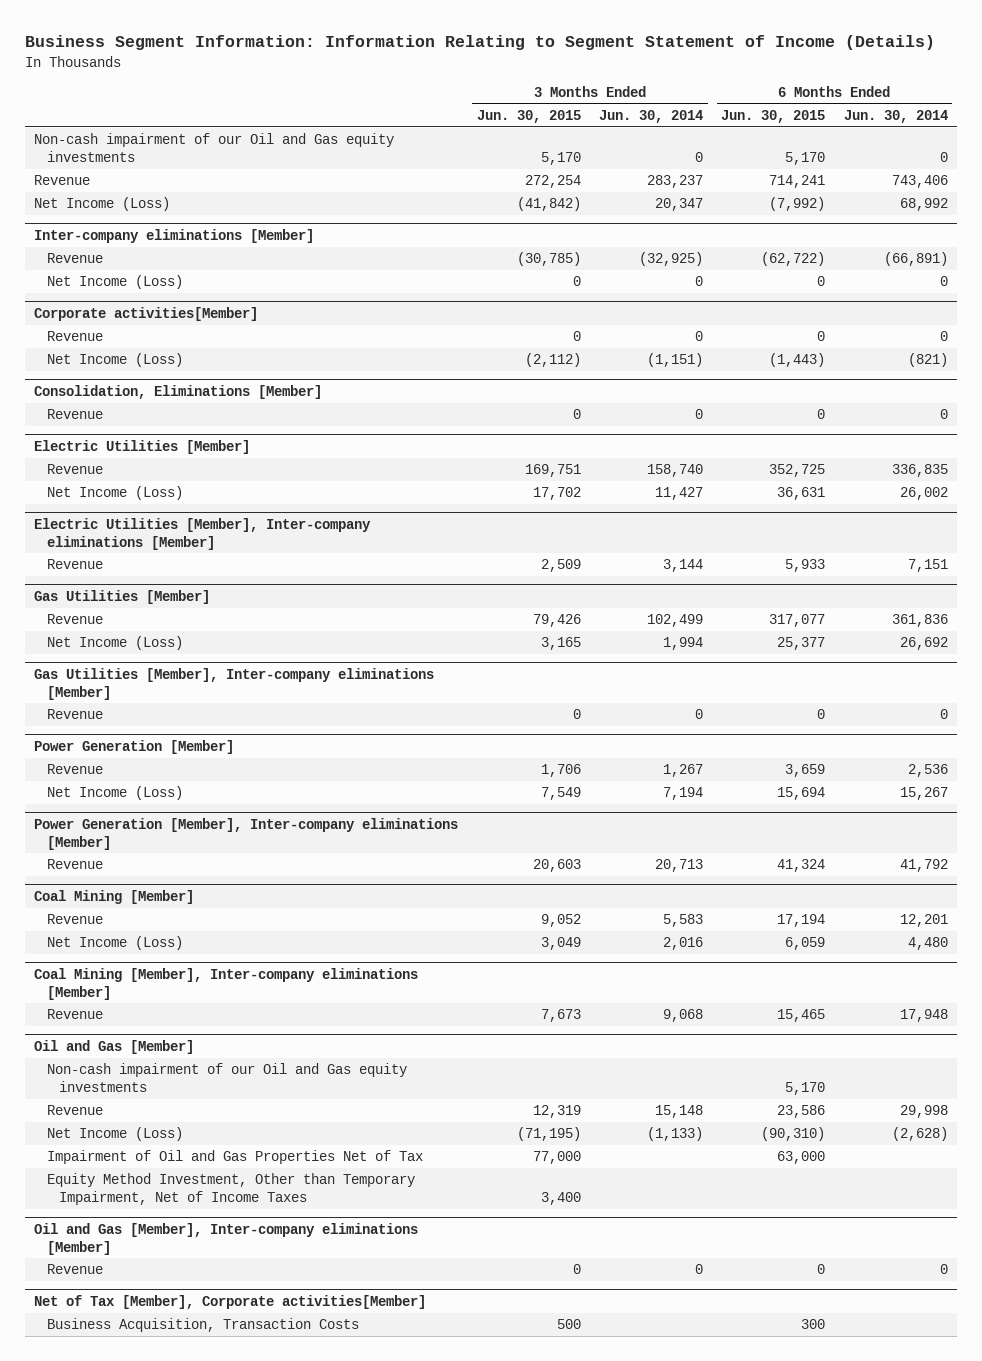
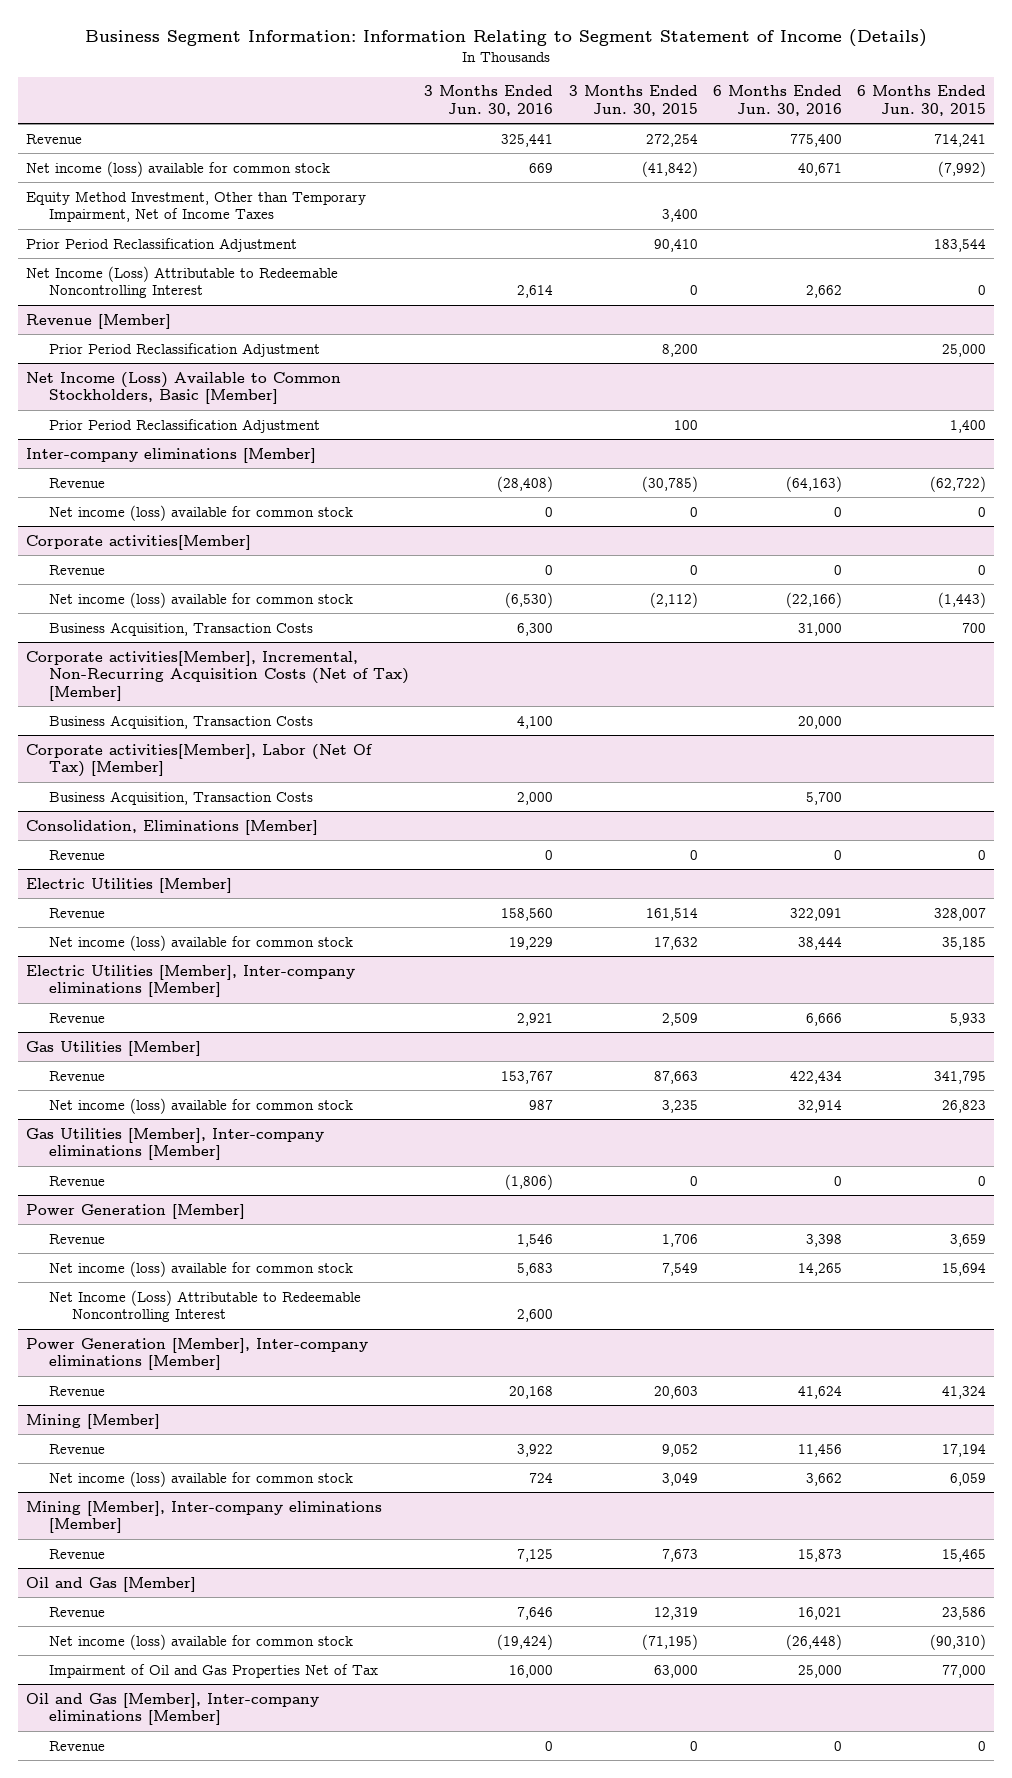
- | 3 Months Ended Jun. 30, 2015 | 3 Months Ended Jun. 30, 2014 | 6 Months Ended Jun. 30, 2015 | 6 Months Ended Jun. 30, 2014
+ | 3 Months Ended Jun. 30, 2016 | 3 Months Ended Jun. 30, 2015 | 6 Months Ended Jun. 30, 2016 | 6 Months Ended Jun. 30, 2015
- Non-cash impairment of our Oil and Gas equity investments | 5,170 | 0 | 5,170 | 0
- Net Income (Loss) | (41,842) | 20,347 | (7,992) | 68,992
+ Net income (loss) available for common stock | 669 | (41,842) | 40,671 | (7,992)
+ Equity Method Investment, Other than Temporary Impairment, Net of Income Taxes | | 3,400 | |
+ Prior Period Reclassification Adjustment | | 90,410 | | 183,544
+ Net Income (Loss) Attributable to Redeemable Noncontrolling Interest | 2,614 | 0 | 2,662 | 0
+ Revenue [Member]
+ Prior Period Reclassification Adjustment | | 8,200 | | 25,000
+ Net Income (Loss) Available to Common Stockholders, Basic [Member]
+ Prior Period Reclassification Adjustment | | 100 | | 1,400
@ Inter-company eliminations [Member]
- Net Income (Loss) | 0 | 0 | 0 | 0
+ Net income (loss) available for common stock | 0 | 0 | 0 | 0
@ Corporate activities[Member]
- Net Income (Loss) | (2,112) | (1,151) | (1,443) | (821)
+ Net income (loss) available for common stock | (6,530) | (2,112) | (22,166) | (1,443)
+ Business Acquisition, Transaction Costs | 6,300 | | 31,000 | 700
+ Corporate activities[Member], Incremental, Non-Recurring Acquisition Costs (Net of Tax) [Member]
+ Business Acquisition, Transaction Costs | 4,100 | | 20,000 |
+ Corporate activities[Member], Labor (Net Of Tax) [Member]
+ Business Acquisition, Transaction Costs | 2,000 | | 5,700 |
@ Electric Utilities [Member]
- Revenue | 169,751 | 158,740 | 352,725 | 336,835
- Net Income (Loss) | 17,702 | 11,427 | 36,631 | 26,002
+ Revenue | 158,560 | 161,514 | 322,091 | 328,007
+ Net income (loss) available for common stock | 19,229 | 17,632 | 38,444 | 35,185
@ Gas Utilities [Member]
- Revenue | 79,426 | 102,499 | 317,077 | 361,836
- Net Income (Loss) | 3,165 | 1,994 | 25,377 | 26,692
+ Revenue | 153,767 | 87,663 | 422,434 | 341,795
+ Net income (loss) available for common stock | 987 | 3,235 | 32,914 | 26,823
@ Power Generation [Member]
- Net Income (Loss) | 7,549 | 7,194 | 15,694 | 15,267
+ Net income (loss) available for common stock | 5,683 | 7,549 | 14,265 | 15,694
+ Net Income (Loss) Attributable to Redeemable Noncontrolling Interest | 2,600 | | |
- Coal Mining [Member]
+ Mining [Member]
- Net Income (Loss) | 3,049 | 2,016 | 6,059 | 4,480
- Coal Mining [Member], Inter-company eliminations [Member]
+ Net income (loss) available for common stock | 724 | 3,049 | 3,662 | 6,059
+ Mining [Member], Inter-company eliminations [Member]
@ Oil and Gas [Member]
- Non-cash impairment of our Oil and Gas equity investments | | | 5,170 |
- Net Income (Loss) | (71,195) | (1,133) | (90,310) | (2,628)
- Impairment of Oil and Gas Properties Net of Tax | 77,000 | | 63,000 |
- Equity Method Investment, Other than Temporary Impairment, Net of Income Taxes | 3,400 | | |
+ Net income (loss) available for common stock | (19,424) | (71,195) | (26,448) | (90,310)
+ Impairment of Oil and Gas Properties Net of Tax | 16,000 | 63,000 | 25,000 | 77,000
- Net of Tax [Member], Corporate activities[Member]
- Business Acquisition, Transaction Costs | 500 | | 300 |

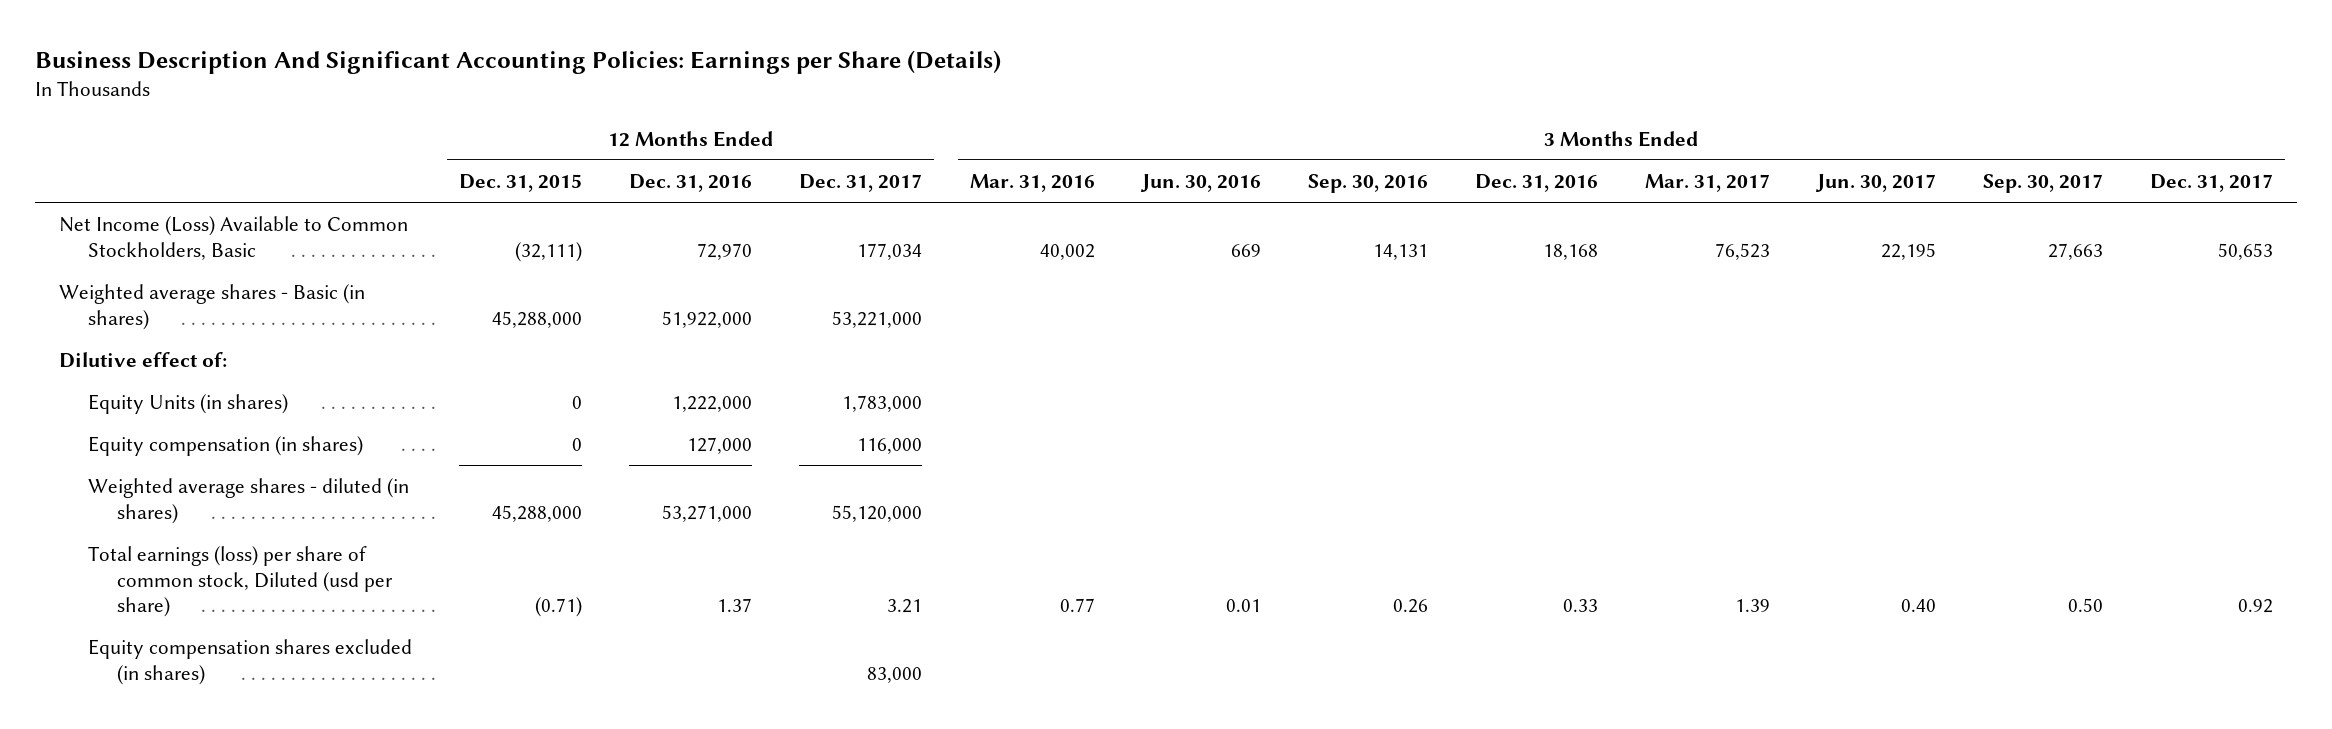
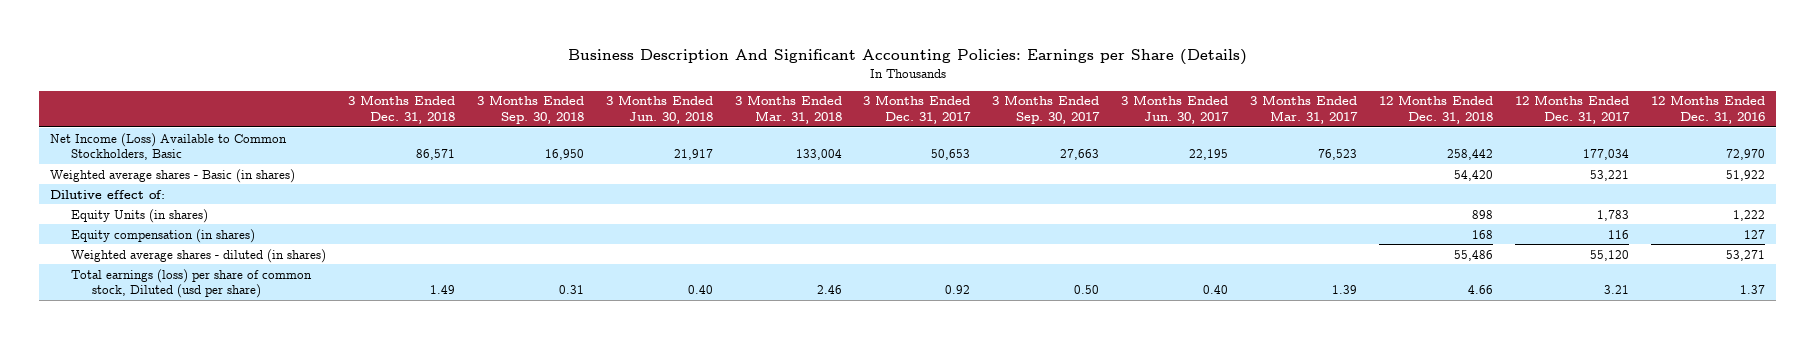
- | 12 Months Ended Dec. 31, 2015 | 12 Months Ended Dec. 31, 2016 | 12 Months Ended Dec. 31, 2017 | 3 Months Ended Mar. 31, 2016 | 3 Months Ended Jun. 30, 2016 | 3 Months Ended Sep. 30, 2016 | 3 Months Ended Dec. 31, 2016 | 3 Months Ended Mar. 31, 2017 | 3 Months Ended Jun. 30, 2017 | 3 Months Ended Sep. 30, 2017 | 3 Months Ended Dec. 31, 2017
+ | 3 Months Ended Dec. 31, 2018 | 3 Months Ended Sep. 30, 2018 | 3 Months Ended Jun. 30, 2018 | 3 Months Ended Mar. 31, 2018 | 3 Months Ended Dec. 31, 2017 | 3 Months Ended Sep. 30, 2017 | 3 Months Ended Jun. 30, 2017 | 3 Months Ended Mar. 31, 2017 | 12 Months Ended Dec. 31, 2018 | 12 Months Ended Dec. 31, 2017 | 12 Months Ended Dec. 31, 2016
- Weighted average shares - Basic (in shares) | 45,288,000 | 51,922,000 | 53,221,000 | | | | | | | |
+ Weighted average shares - Basic (in shares) | | | | | | | | | 54,420 | 53,221 | 51,922
- Equity Units (in shares) | 0 | 1,222,000 | 1,783,000 | | | | | | | |
- Equity compensation (in shares) | 0 | 127,000 | 116,000 | | | | | | | |
- Weighted average shares - diluted (in shares) | 45,288,000 | 53,271,000 | 55,120,000 | | | | | | | |
+ Equity Units (in shares) | | | | | | | | | 898 | 1,783 | 1,222
+ Equity compensation (in shares) | | | | | | | | | 168 | 116 | 127
+ Weighted average shares - diluted (in shares) | | | | | | | | | 55,486 | 55,120 | 53,271
- Equity compensation shares excluded (in shares) | | | 83,000 | | | | | | | |

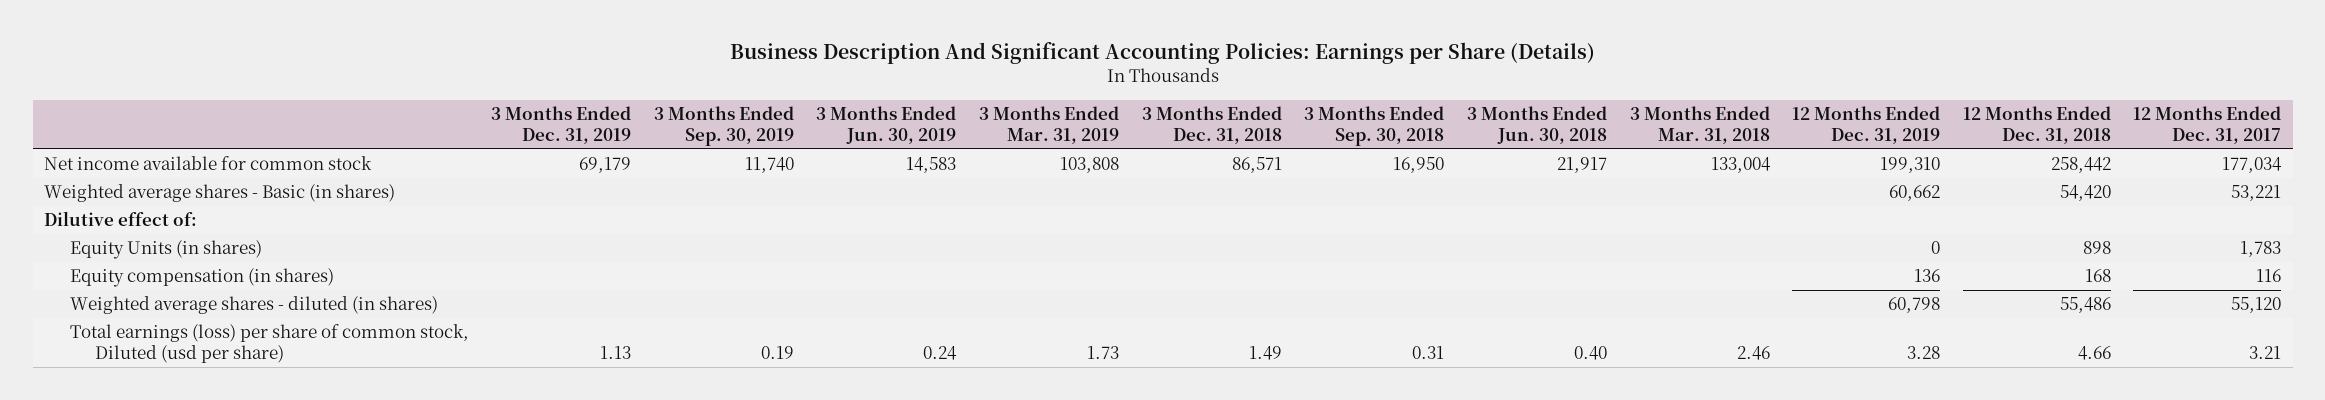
- | 3 Months Ended Dec. 31, 2018 | 3 Months Ended Sep. 30, 2018 | 3 Months Ended Jun. 30, 2018 | 3 Months Ended Mar. 31, 2018 | 3 Months Ended Dec. 31, 2017 | 3 Months Ended Sep. 30, 2017 | 3 Months Ended Jun. 30, 2017 | 3 Months Ended Mar. 31, 2017 | 12 Months Ended Dec. 31, 2018 | 12 Months Ended Dec. 31, 2017 | 12 Months Ended Dec. 31, 2016
+ | 3 Months Ended Dec. 31, 2019 | 3 Months Ended Sep. 30, 2019 | 3 Months Ended Jun. 30, 2019 | 3 Months Ended Mar. 31, 2019 | 3 Months Ended Dec. 31, 2018 | 3 Months Ended Sep. 30, 2018 | 3 Months Ended Jun. 30, 2018 | 3 Months Ended Mar. 31, 2018 | 12 Months Ended Dec. 31, 2019 | 12 Months Ended Dec. 31, 2018 | 12 Months Ended Dec. 31, 2017
- Net Income (Loss) Available to Common Stockholders, Basic | 86,571 | 16,950 | 21,917 | 133,004 | 50,653 | 27,663 | 22,195 | 76,523 | 258,442 | 177,034 | 72,970
+ Net income available for common stock | 69,179 | 11,740 | 14,583 | 103,808 | 86,571 | 16,950 | 21,917 | 133,004 | 199,310 | 258,442 | 177,034

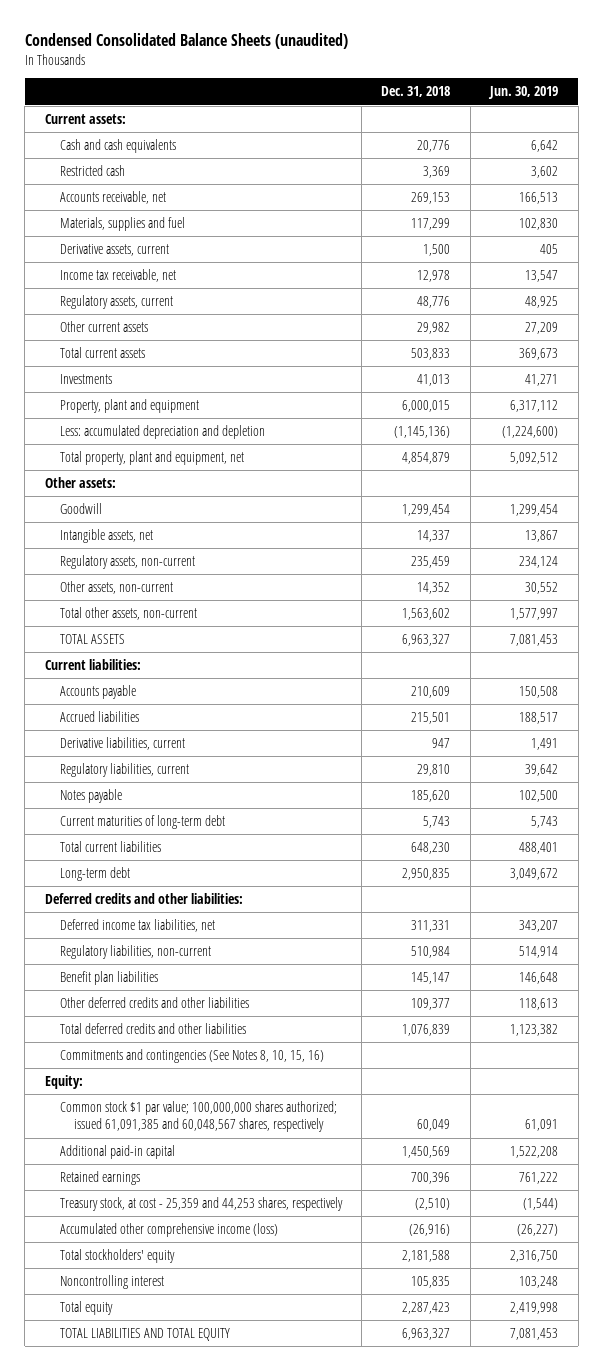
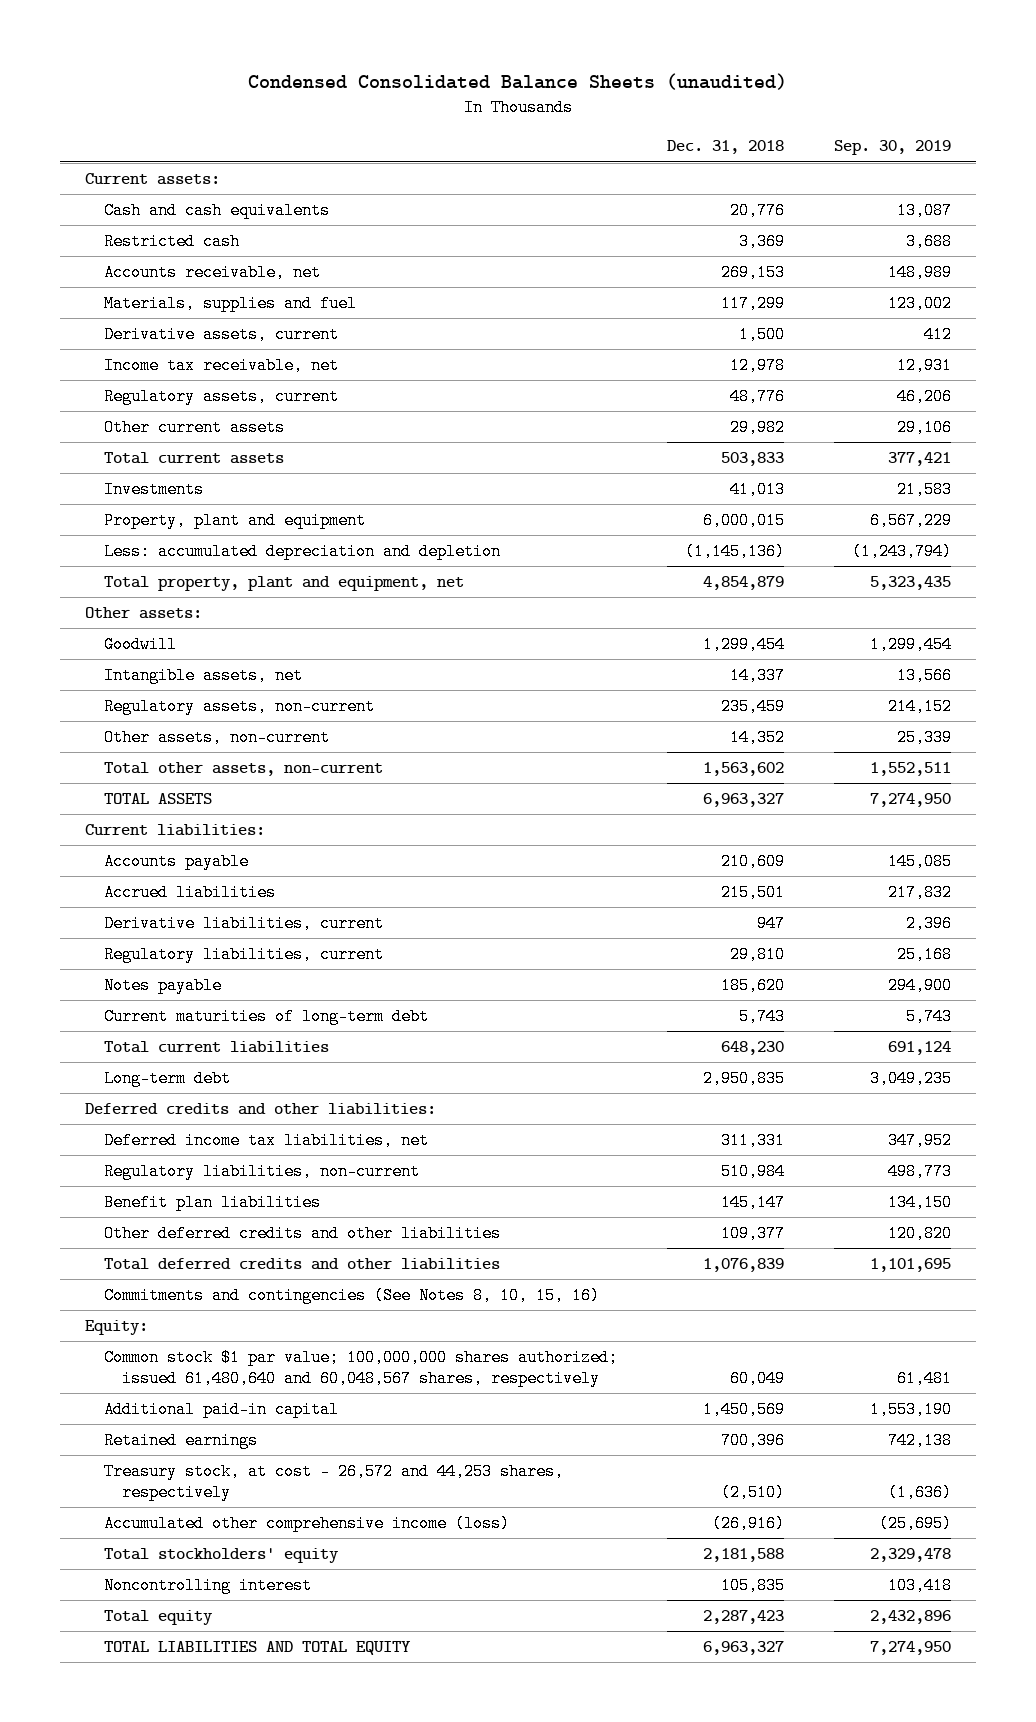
- | Dec. 31, 2018 | Jun. 30, 2019
+ | Dec. 31, 2018 | Sep. 30, 2019
- Common stock $1 par value; 100,000,000 shares authorized; issued 61,091,385 and 60,048,567 shares, respectively | 60,049 | 61,091
+ Common stock $1 par value; 100,000,000 shares authorized; issued 61,480,640 and 60,048,567 shares, respectively | 60,049 | 61,481
- Treasury stock, at cost - 25,359 and 44,253 shares, respectively | (2,510) | (1,544)
+ Treasury stock, at cost - 26,572 and 44,253 shares, respectively | (2,510) | (1,636)

